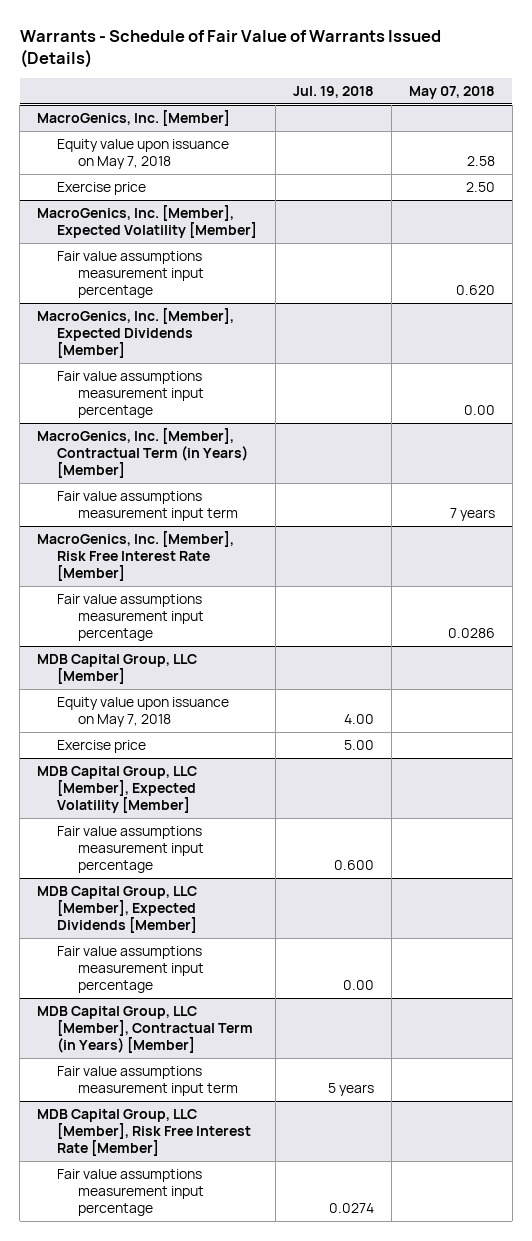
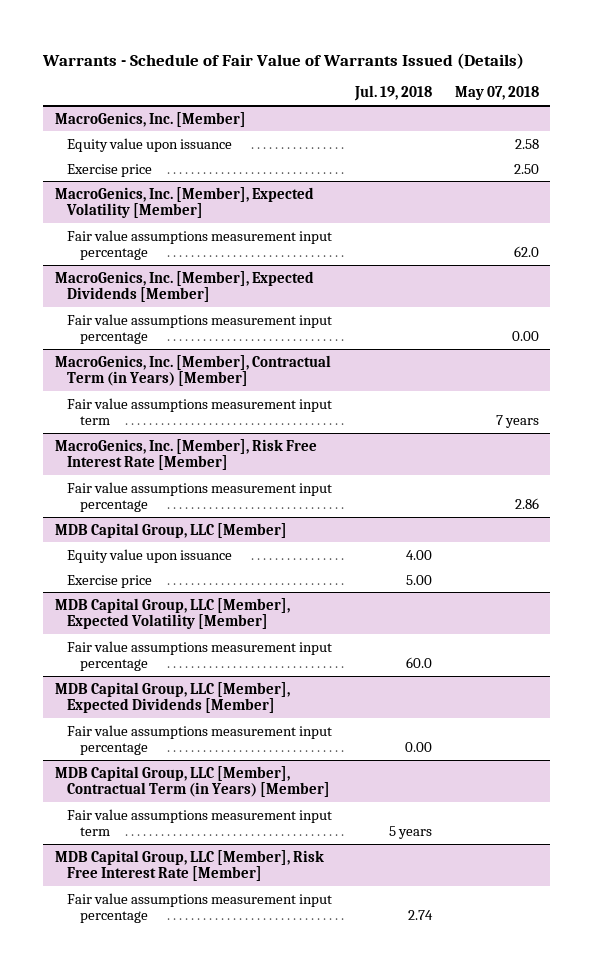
@ MacroGenics, Inc. [Member]
- Equity value upon issuance on May 7, 2018 | | 2.58
+ Equity value upon issuance | | 2.58
@ MacroGenics, Inc. [Member], Expected Volatility [Member]
- Fair value assumptions measurement input percentage | | 0.620
+ Fair value assumptions measurement input percentage | | 62.0
@ MacroGenics, Inc. [Member], Risk Free Interest Rate [Member]
- Fair value assumptions measurement input percentage | | 0.0286
+ Fair value assumptions measurement input percentage | | 2.86
@ MDB Capital Group, LLC [Member]
- Equity value upon issuance on May 7, 2018 | 4.00 |
+ Equity value upon issuance | 4.00 |
@ MDB Capital Group, LLC [Member], Expected Volatility [Member]
- Fair value assumptions measurement input percentage | 0.600 |
+ Fair value assumptions measurement input percentage | 60.0 |
@ MDB Capital Group, LLC [Member], Risk Free Interest Rate [Member]
- Fair value assumptions measurement input percentage | 0.0274 |
+ Fair value assumptions measurement input percentage | 2.74 |

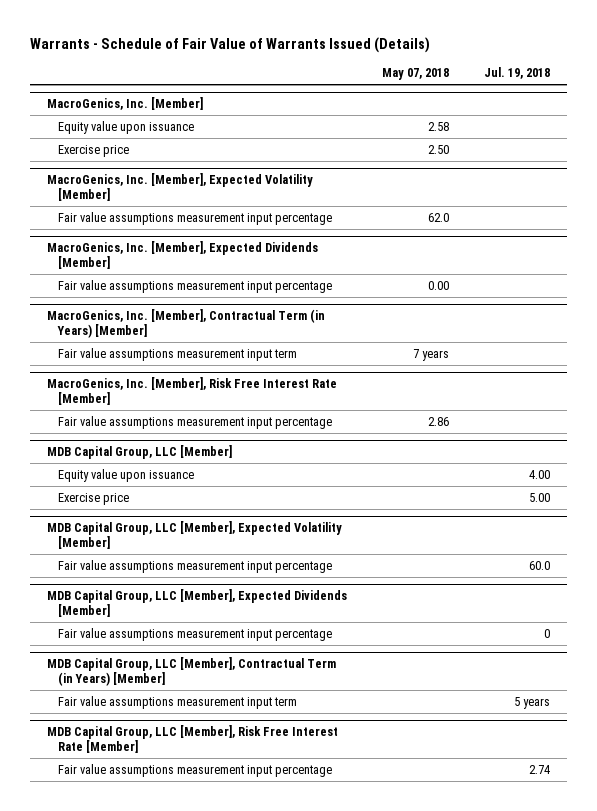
- | Jul. 19, 2018 | May 07, 2018
+ | May 07, 2018 | Jul. 19, 2018
@ MDB Capital Group, LLC [Member], Expected Dividends [Member]
- Fair value assumptions measurement input percentage | 0.00 |
+ Fair value assumptions measurement input percentage | | 0

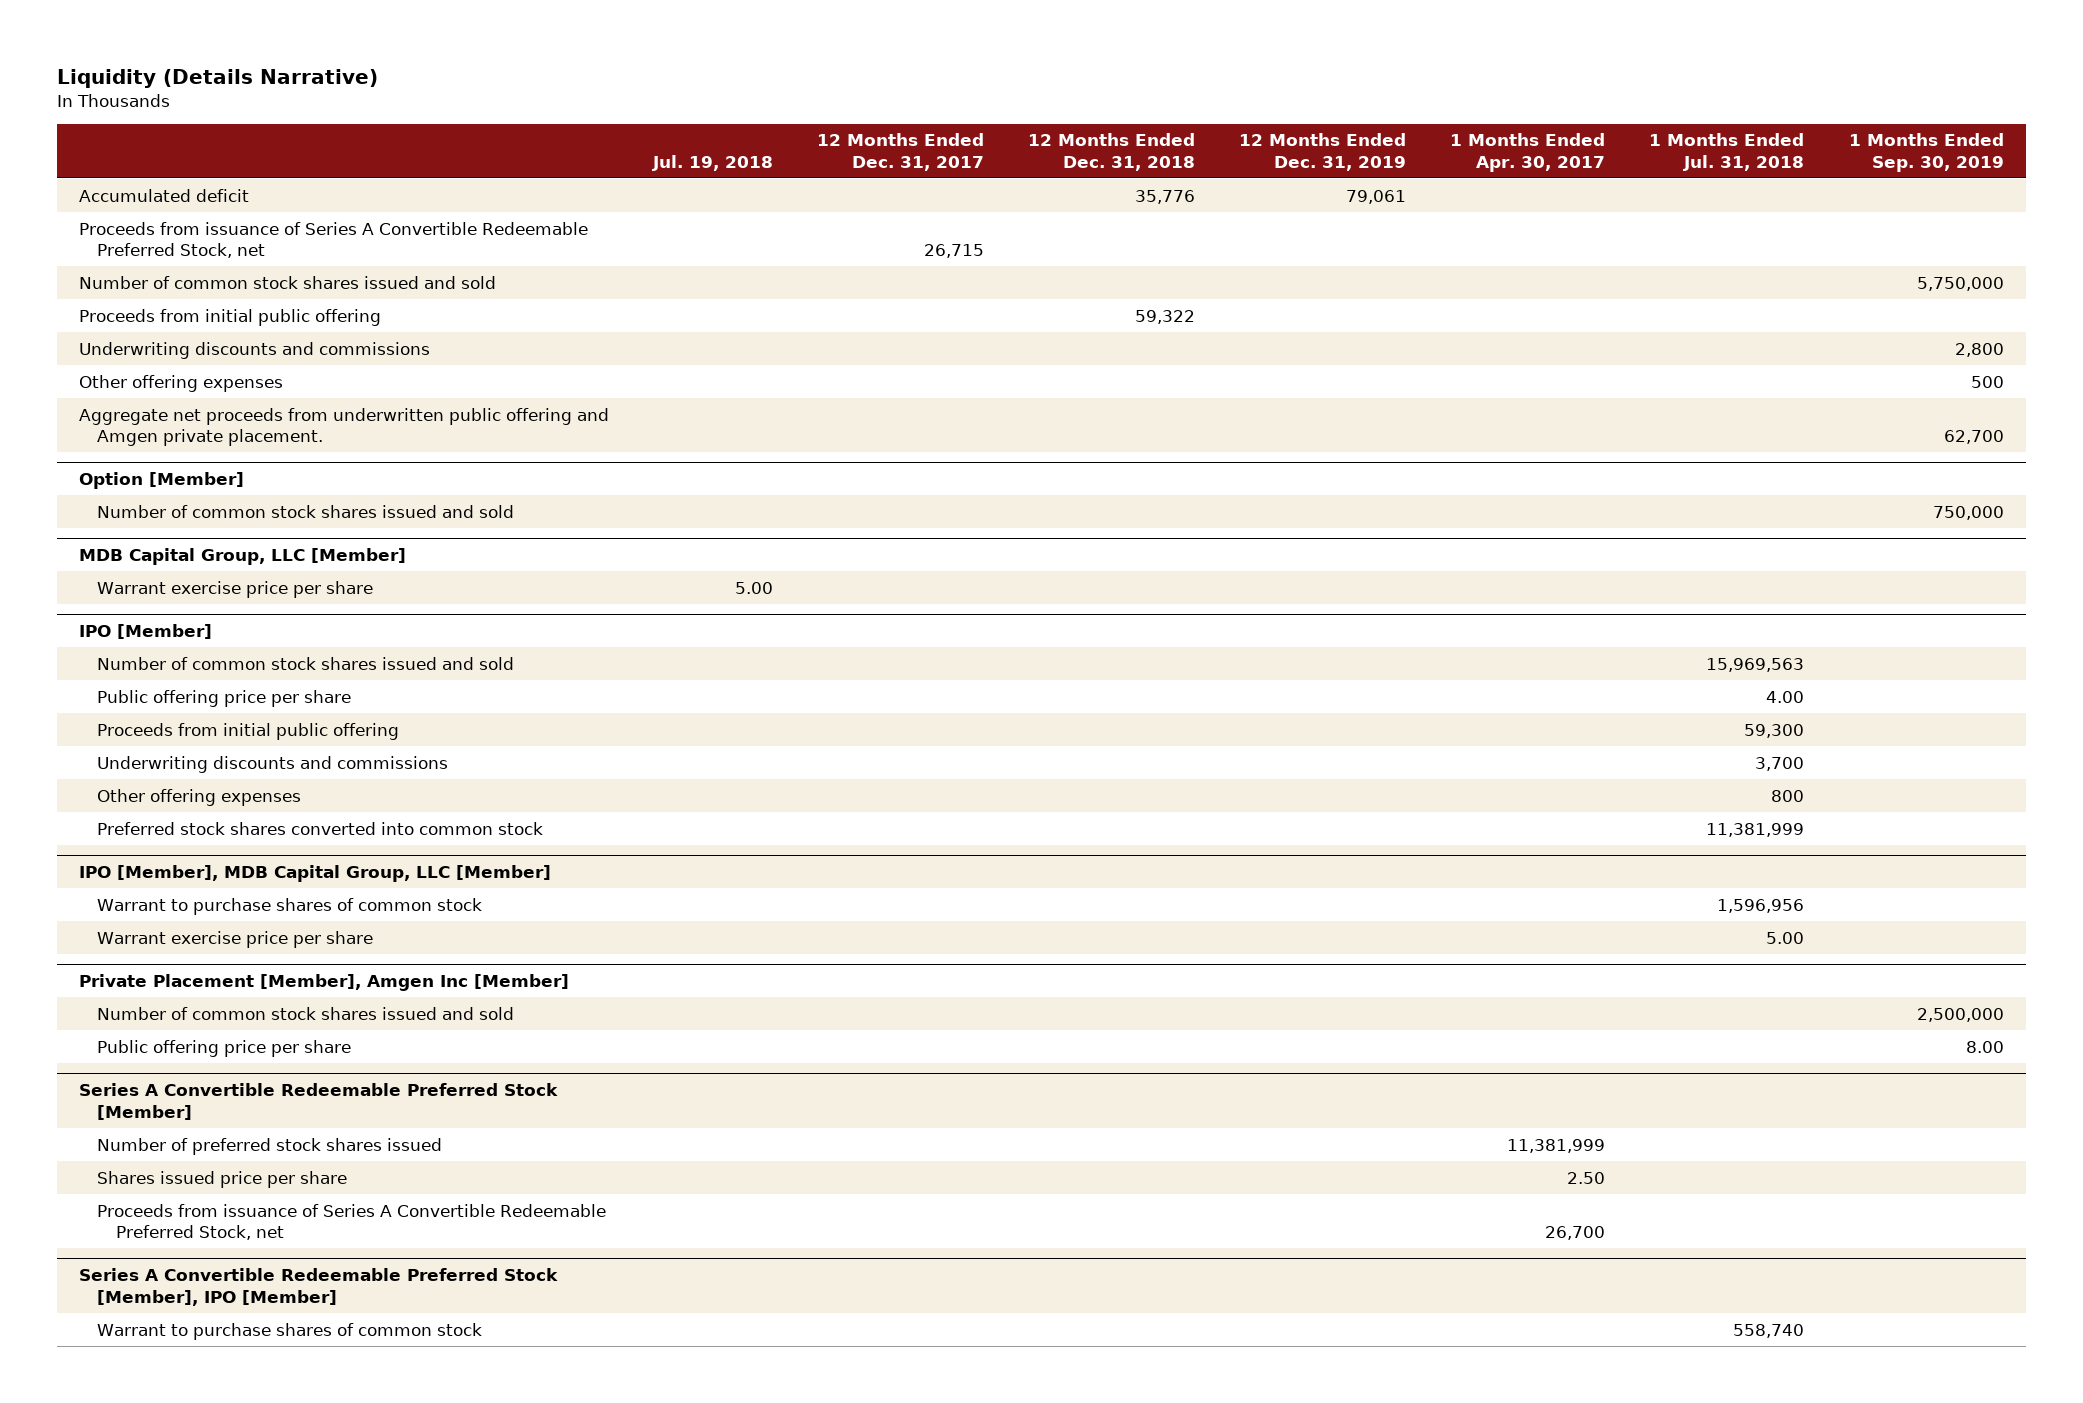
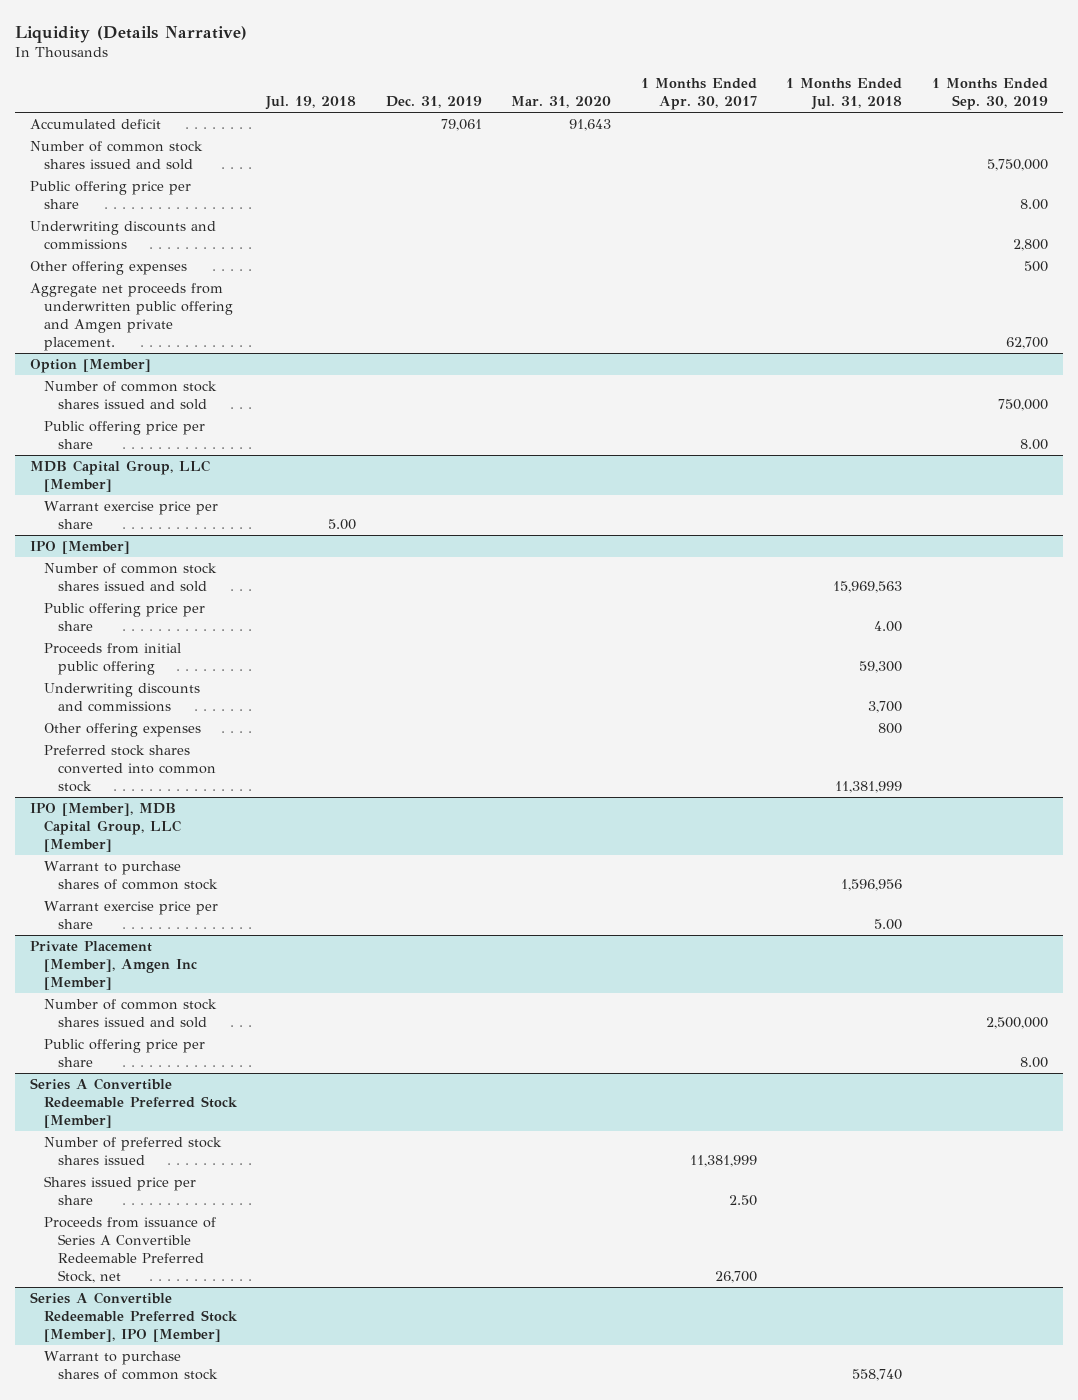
- | Jul. 19, 2018 | 12 Months Ended Dec. 31, 2017 | 12 Months Ended Dec. 31, 2018 | 12 Months Ended Dec. 31, 2019 | 1 Months Ended Apr. 30, 2017 | 1 Months Ended Jul. 31, 2018 | 1 Months Ended Sep. 30, 2019
+ | Jul. 19, 2018 | Dec. 31, 2019 | Mar. 31, 2020 | 1 Months Ended Apr. 30, 2017 | 1 Months Ended Jul. 31, 2018 | 1 Months Ended Sep. 30, 2019
- Proceeds from issuance of Series A Convertible Redeemable Preferred Stock, net | | 26,715 | | | | |
- Proceeds from initial public offering | | | 59,322 | | | |
+ Public offering price per share | | | | | | 8.00
@ Option [Member]
+ Public offering price per share | | | | | | 8.00

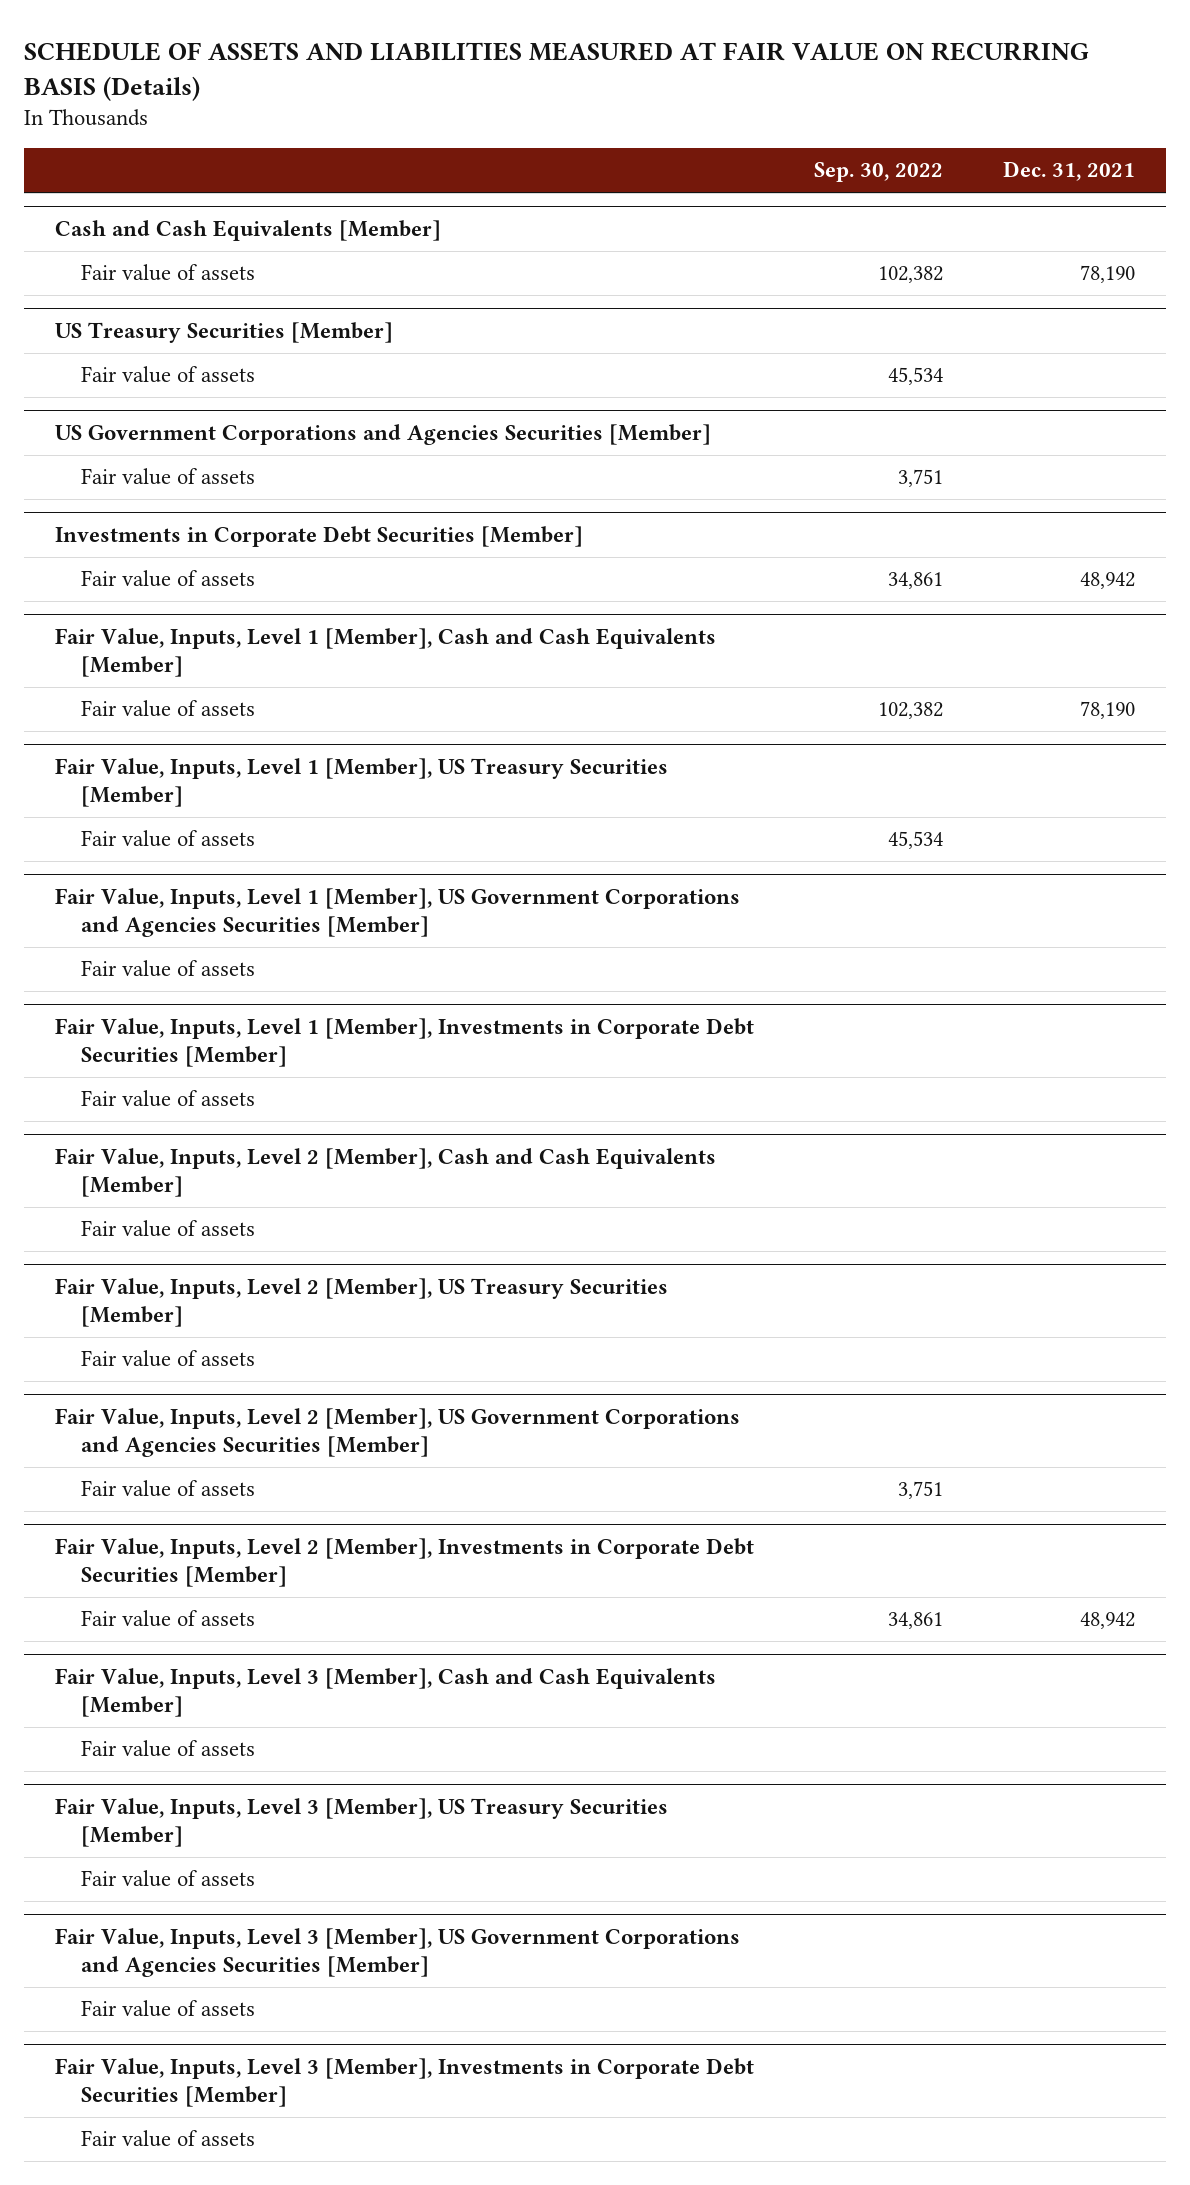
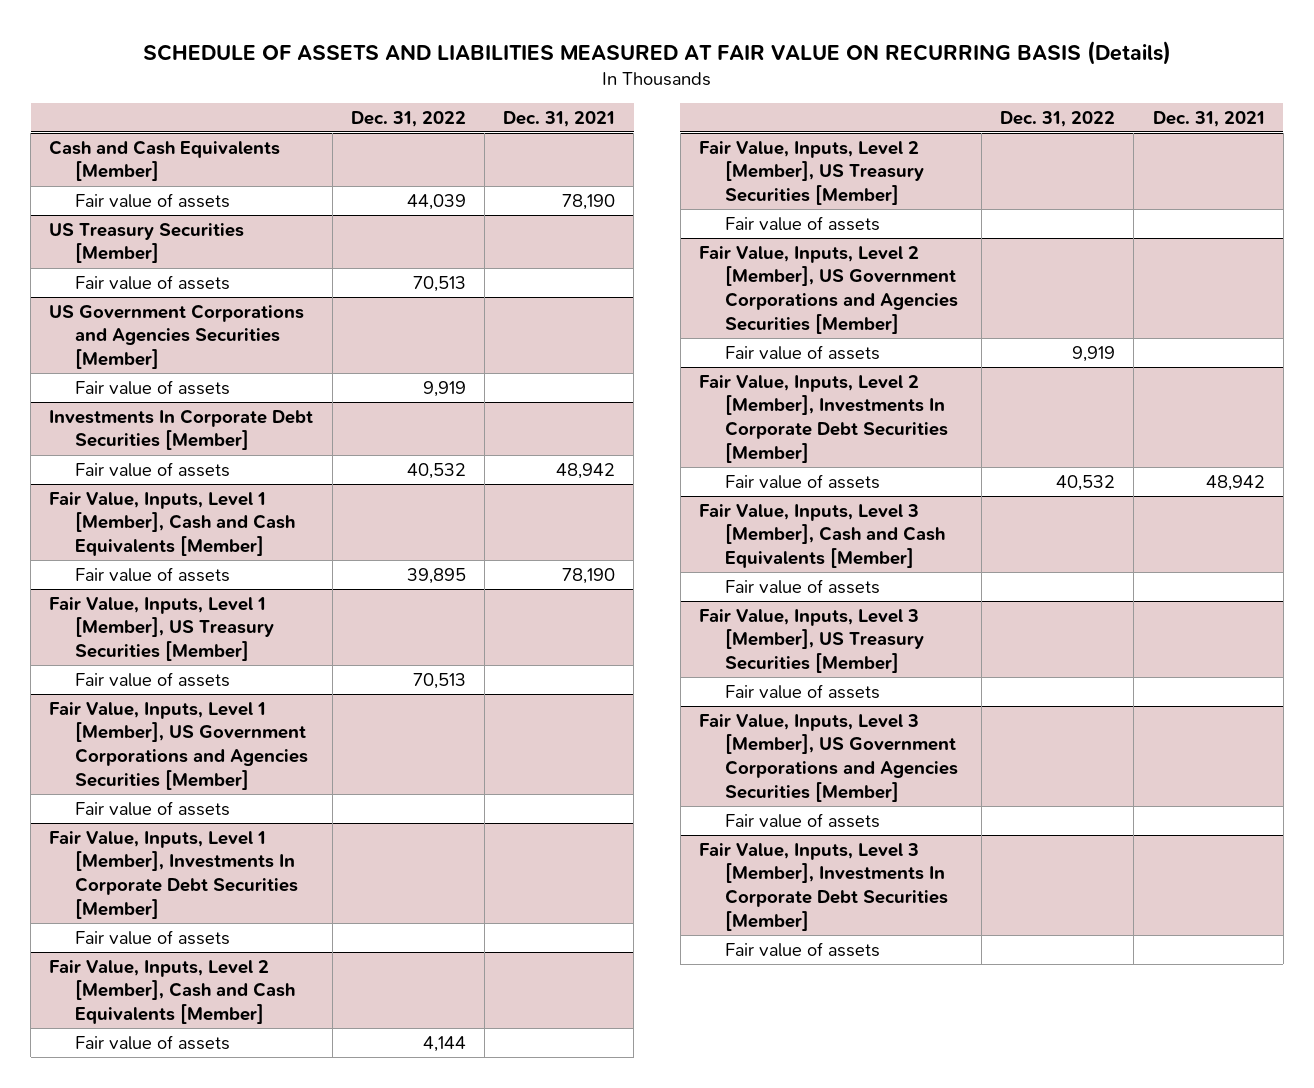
- | Sep. 30, 2022 | Dec. 31, 2021
+ | Dec. 31, 2022 | Dec. 31, 2021
- Investments in Corporate Debt Securities [Member]
+ Investments In Corporate Debt Securities [Member]
- Fair Value, Inputs, Level 1 [Member], Investments in Corporate Debt Securities [Member]
+ Fair Value, Inputs, Level 1 [Member], Investments In Corporate Debt Securities [Member]
- Fair Value, Inputs, Level 2 [Member], Investments in Corporate Debt Securities [Member]
+ Fair Value, Inputs, Level 2 [Member], Investments In Corporate Debt Securities [Member]
- Fair Value, Inputs, Level 3 [Member], Investments in Corporate Debt Securities [Member]
+ Fair Value, Inputs, Level 3 [Member], Investments In Corporate Debt Securities [Member]

